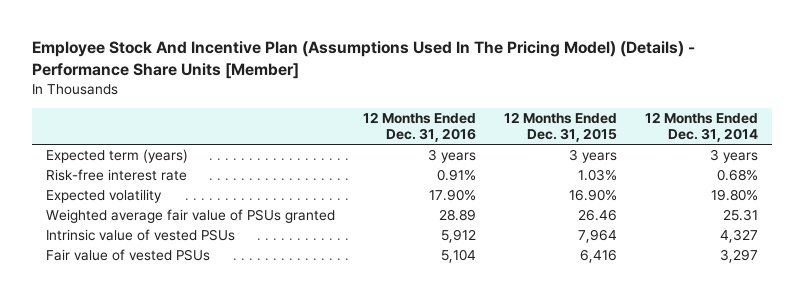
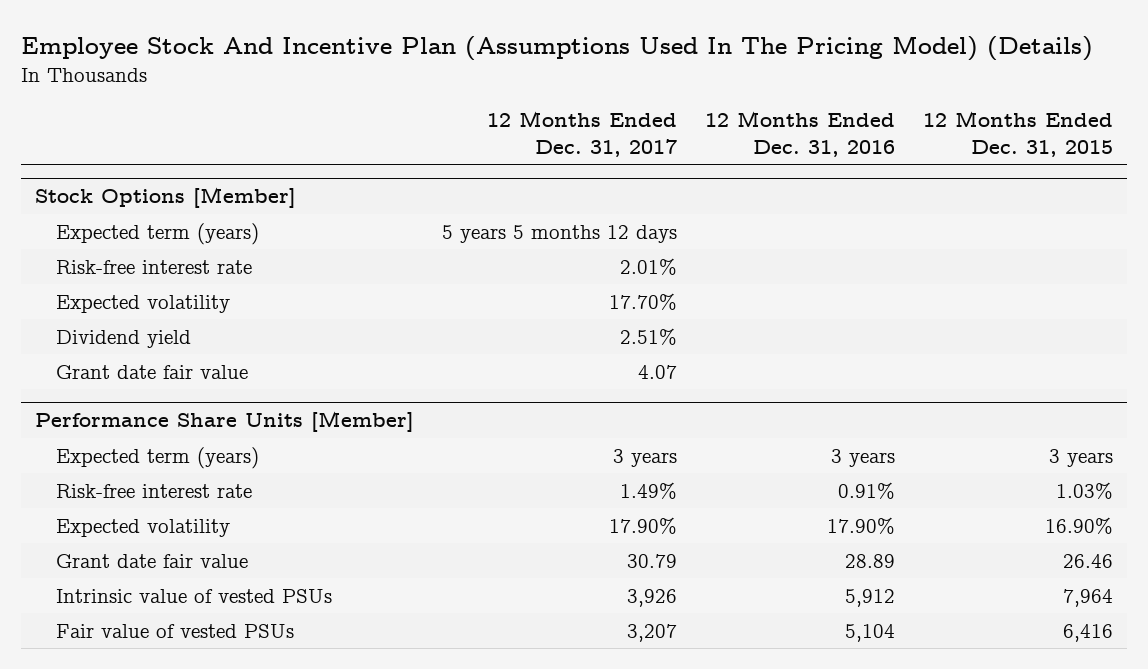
- Employee Stock And Incentive Plan (Assumptions Used In The Pricing Model) (Details) - Performance Share Units [Member]
+ Employee Stock And Incentive Plan (Assumptions Used In The Pricing Model) (Details)
- | 12 Months Ended Dec. 31, 2016 | 12 Months Ended Dec. 31, 2015 | 12 Months Ended Dec. 31, 2014
+ | 12 Months Ended Dec. 31, 2017 | 12 Months Ended Dec. 31, 2016 | 12 Months Ended Dec. 31, 2015
+ Stock Options [Member]
+ Expected term (years) | 5 years 5 months 12 days | |
+ Risk-free interest rate | 2.01% | |
+ Expected volatility | 17.70% | |
+ Dividend yield | 2.51% | |
+ Grant date fair value | 4.07 | |
+ Performance Share Units [Member]
- Weighted average fair value of PSUs granted | 28.89 | 26.46 | 25.31
+ Grant date fair value | 30.79 | 28.89 | 26.46

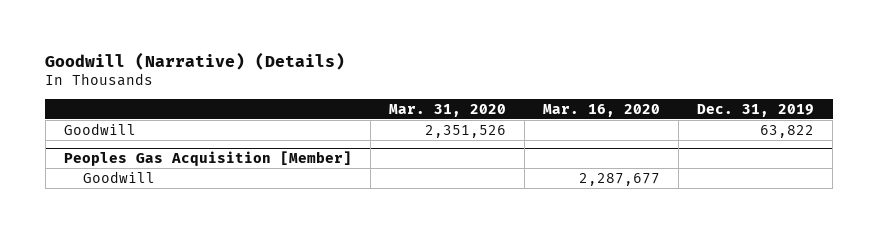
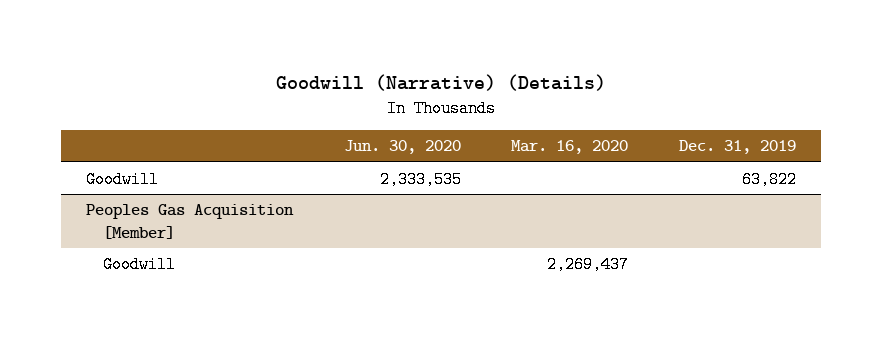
- | Mar. 31, 2020 | Mar. 16, 2020 | Dec. 31, 2019
+ | Jun. 30, 2020 | Mar. 16, 2020 | Dec. 31, 2019
@ Peoples Gas Acquisition [Member]
- Goodwill | | 2,287,677 |
+ Goodwill | | 2,269,437 |

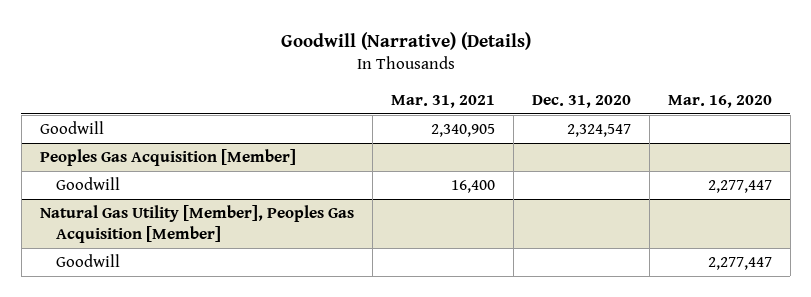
- | Jun. 30, 2020 | Mar. 16, 2020 | Dec. 31, 2019
+ | Mar. 31, 2021 | Dec. 31, 2020 | Mar. 16, 2020
@ Peoples Gas Acquisition [Member]
- Goodwill | | 2,269,437 |
+ Goodwill | 16,400 | | 2,277,447
+ Natural Gas Utility [Member], Peoples Gas Acquisition [Member]
+ Goodwill | | | 2,277,447

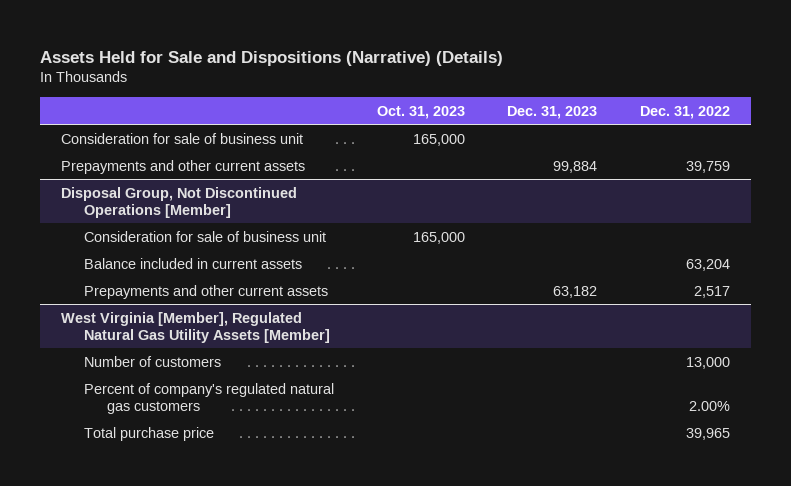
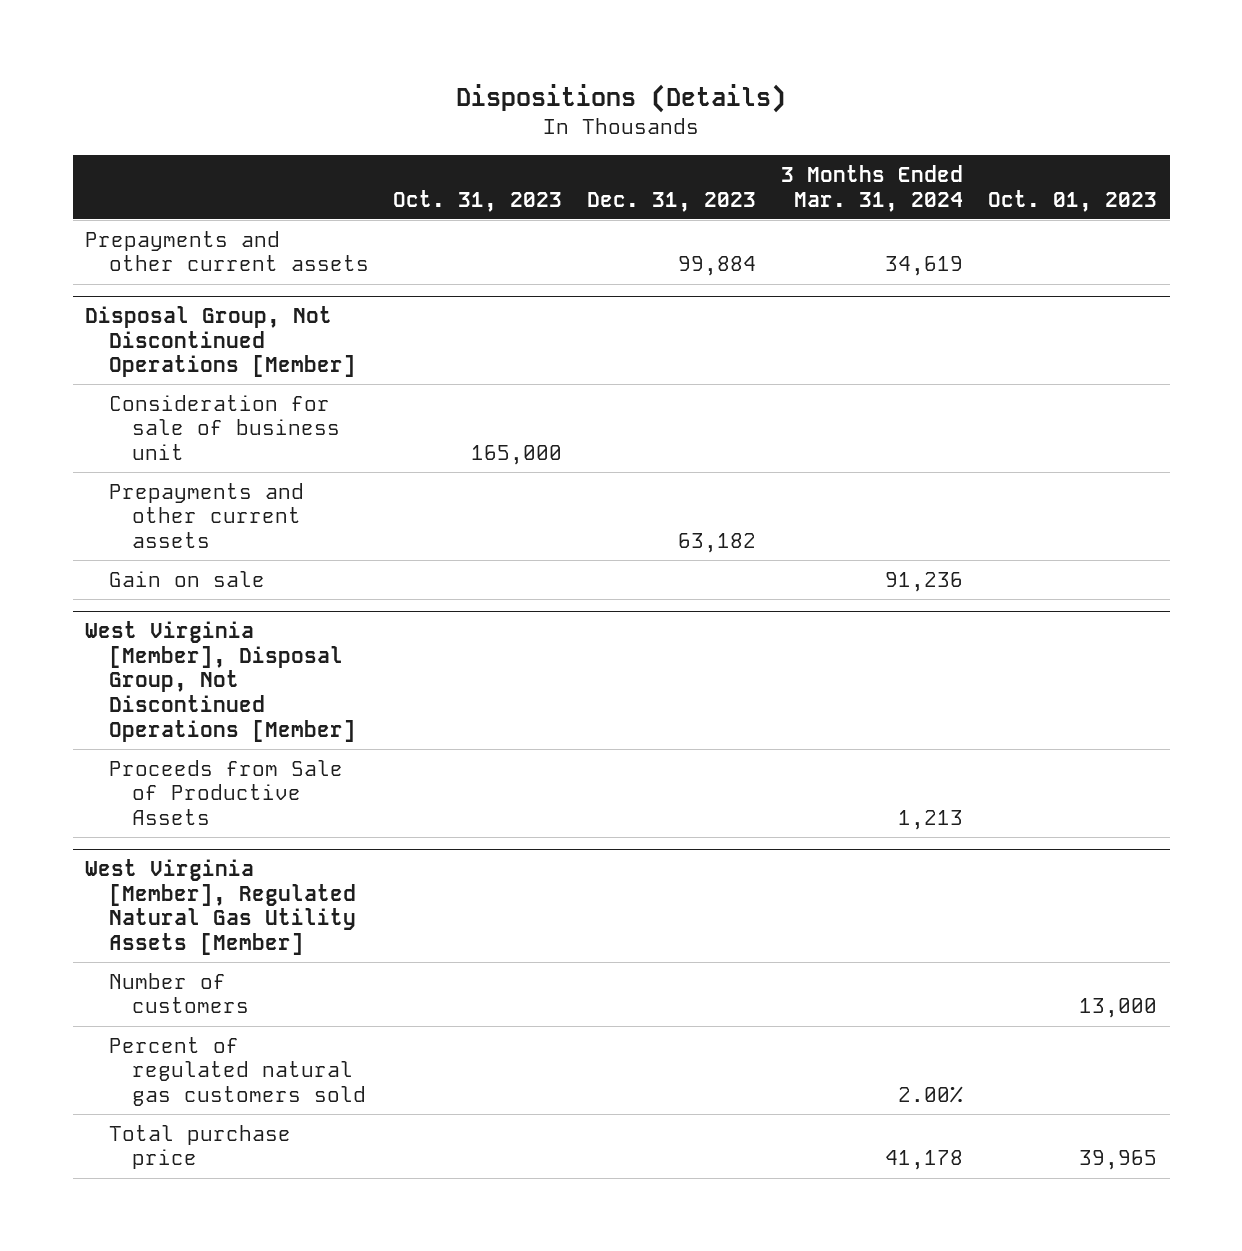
- Assets Held for Sale and Dispositions (Narrative) (Details)
+ Dispositions (Details)
- | Oct. 31, 2023 | Dec. 31, 2023 | Dec. 31, 2022
+ | Oct. 31, 2023 | Dec. 31, 2023 | 3 Months Ended Mar. 31, 2024 | Oct. 01, 2023
- Consideration for sale of business unit | 165,000 | |
@ Disposal Group, Not Discontinued Operations [Member]
- Balance included in current assets | | | 63,204
+ Gain on sale | | | 91,236 |
+ West Virginia [Member], Disposal Group, Not Discontinued Operations [Member]
+ Proceeds from Sale of Productive Assets | | | 1,213 |
@ West Virginia [Member], Regulated Natural Gas Utility Assets [Member]
- Percent of company's regulated natural gas customers | | | 2.00%
+ Percent of regulated natural gas customers sold | | | 2.00% |

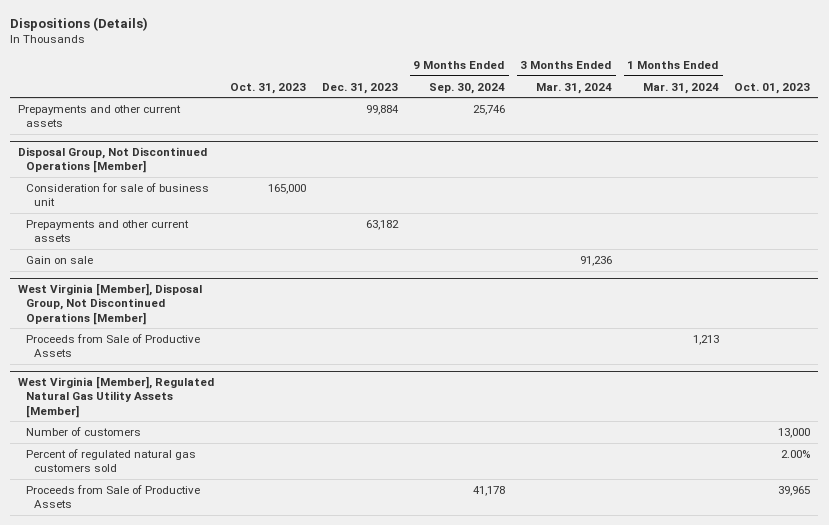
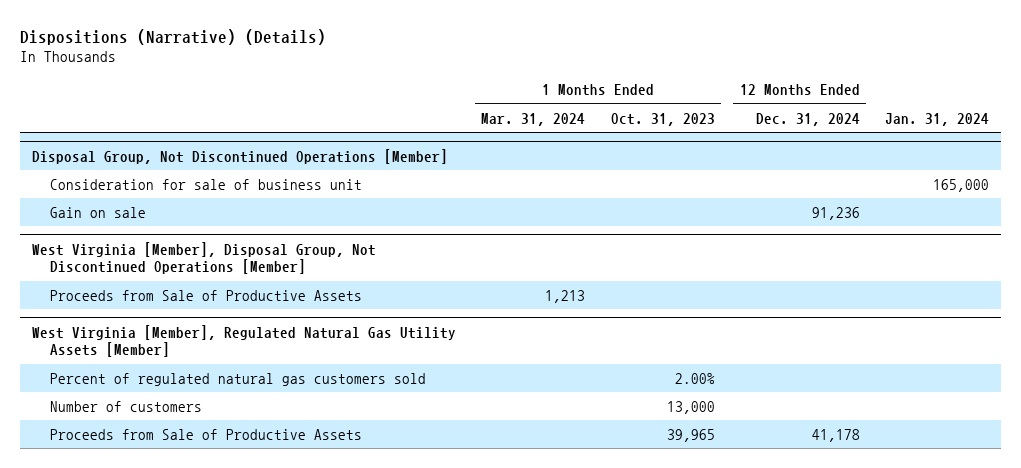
- Dispositions (Details)
+ Dispositions (Narrative) (Details)
- | Oct. 31, 2023 | Dec. 31, 2023 | 9 Months Ended Sep. 30, 2024 | 3 Months Ended Mar. 31, 2024 | 1 Months Ended Mar. 31, 2024 | Oct. 01, 2023
+ | 1 Months Ended Mar. 31, 2024 | 1 Months Ended Oct. 31, 2023 | 12 Months Ended Dec. 31, 2024 | Jan. 31, 2024
- Prepayments and other current assets | | 99,884 | 25,746 | | |
@ Disposal Group, Not Discontinued Operations [Member]
- Prepayments and other current assets | | 63,182 | | | |
@ West Virginia [Member], Regulated Natural Gas Utility Assets [Member]
moved down: Number of customers | | 13,000 | |

